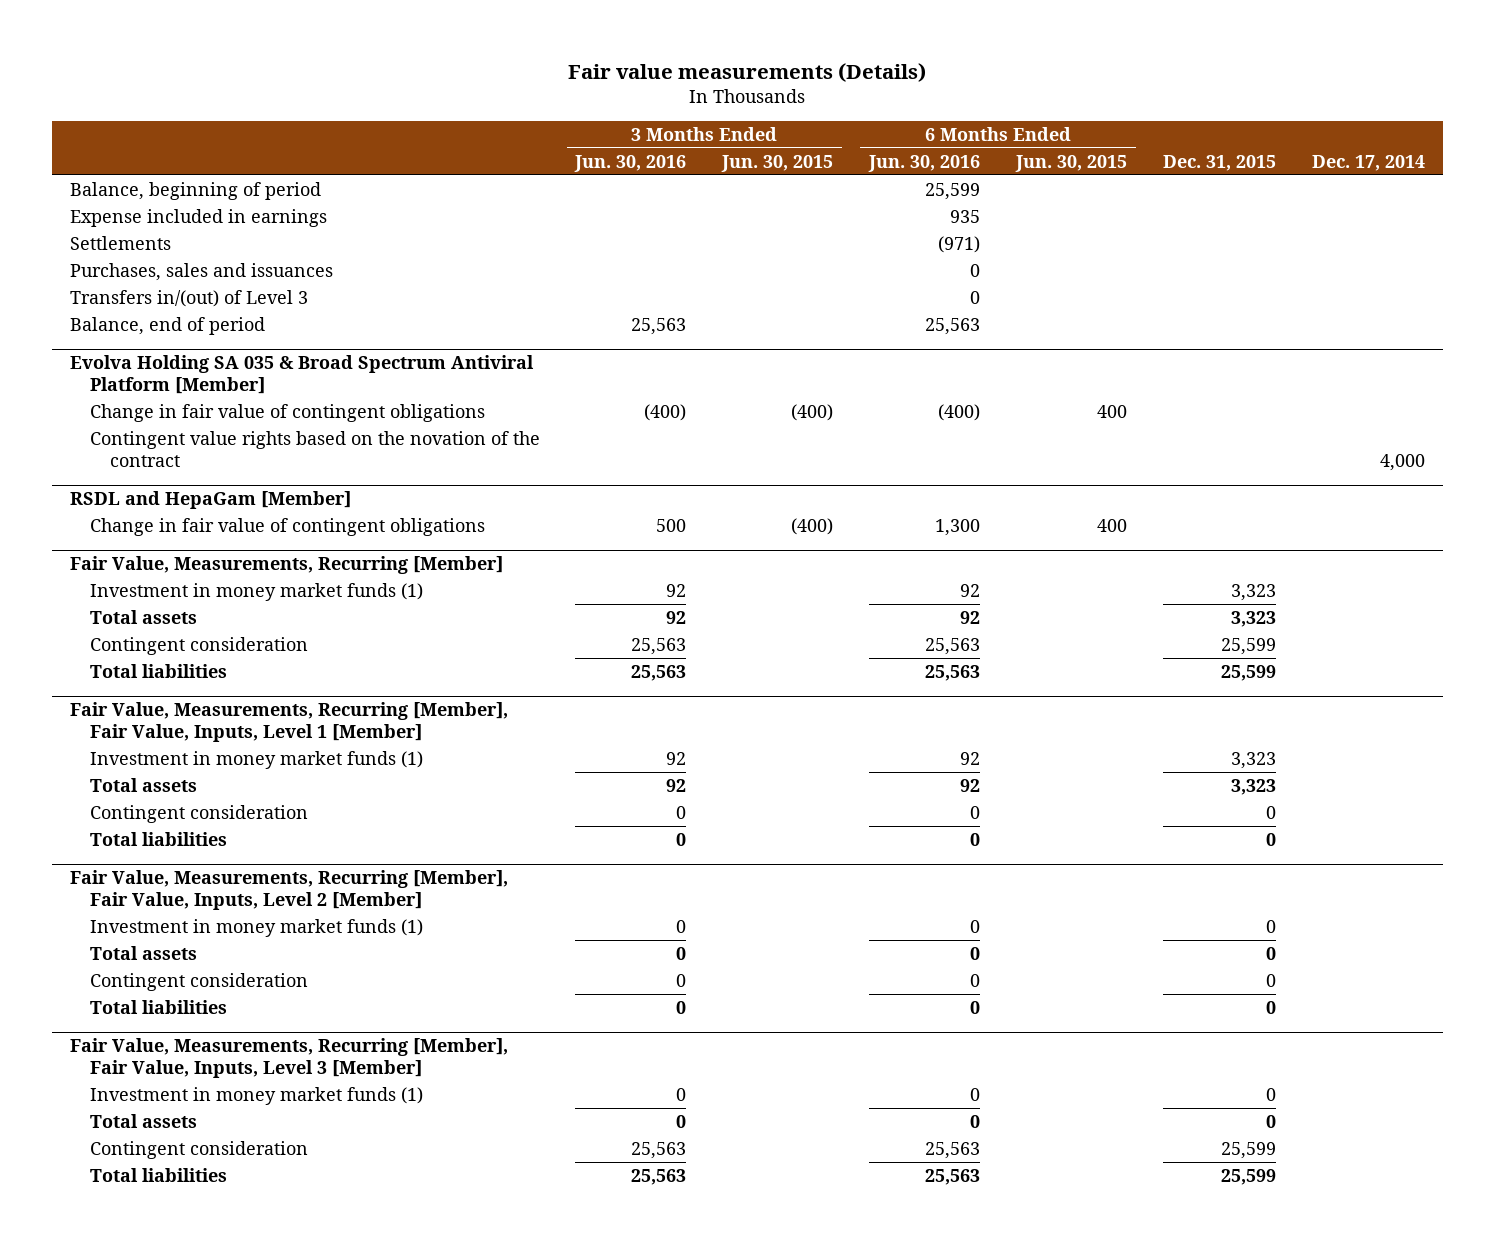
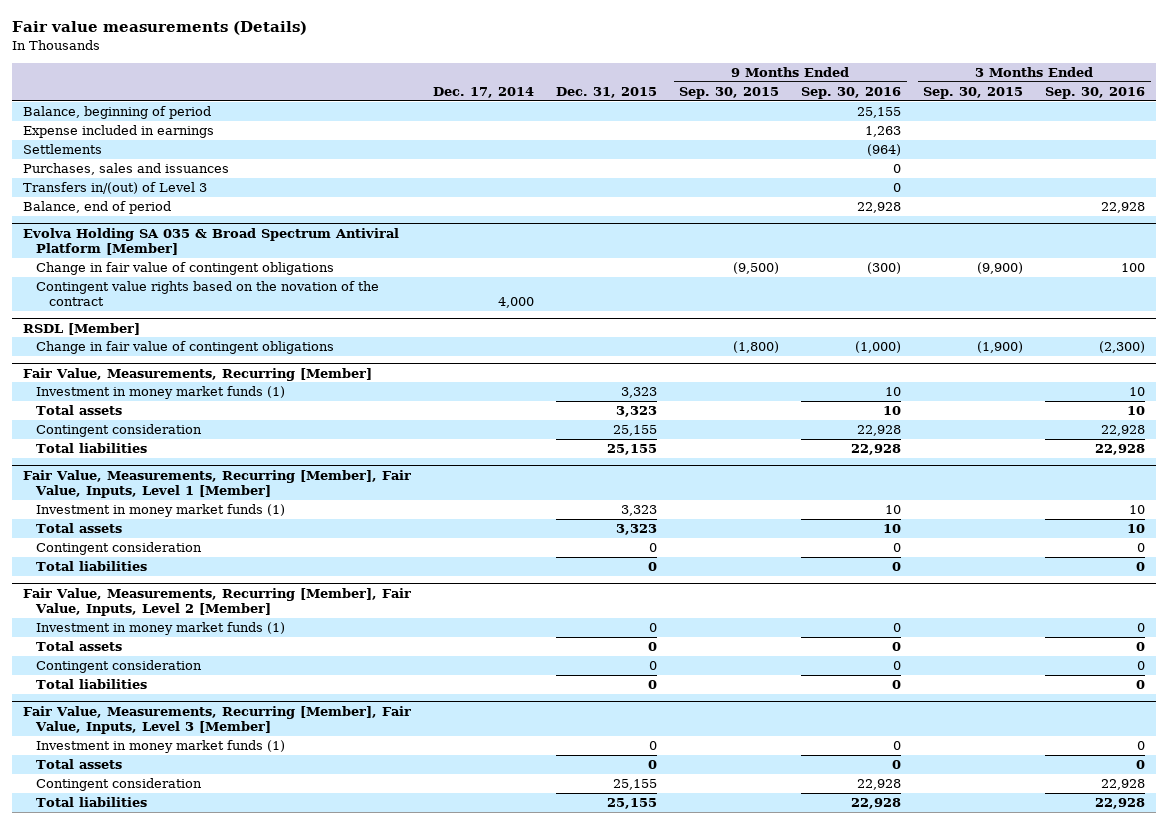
- | 3 Months Ended Jun. 30, 2016 | 3 Months Ended Jun. 30, 2015 | 6 Months Ended Jun. 30, 2016 | 6 Months Ended Jun. 30, 2015 | Dec. 31, 2015 | Dec. 17, 2014
+ | Dec. 17, 2014 | Dec. 31, 2015 | 9 Months Ended Sep. 30, 2015 | 9 Months Ended Sep. 30, 2016 | 3 Months Ended Sep. 30, 2015 | 3 Months Ended Sep. 30, 2016
- RSDL and HepaGam [Member]
+ RSDL [Member]
@ Fair Value, Measurements, Recurring [Member]
- Contingent consideration | 25,563 | | 25,563 | | 25,599 |
- Total liabilities | 25,563 | | 25,563 | | 25,599 |
+ Contingent consideration | | 25,155 | | 22,928 | | 22,928
+ Total liabilities | | 25,155 | | 22,928 | | 22,928
@ Fair Value, Measurements, Recurring [Member], Fair Value, Inputs, Level 3 [Member]
- Contingent consideration | 25,563 | | 25,563 | | 25,599 |
- Total liabilities | 25,563 | | 25,563 | | 25,599 |
+ Contingent consideration | | 25,155 | | 22,928 | | 22,928
+ Total liabilities | | 25,155 | | 22,928 | | 22,928

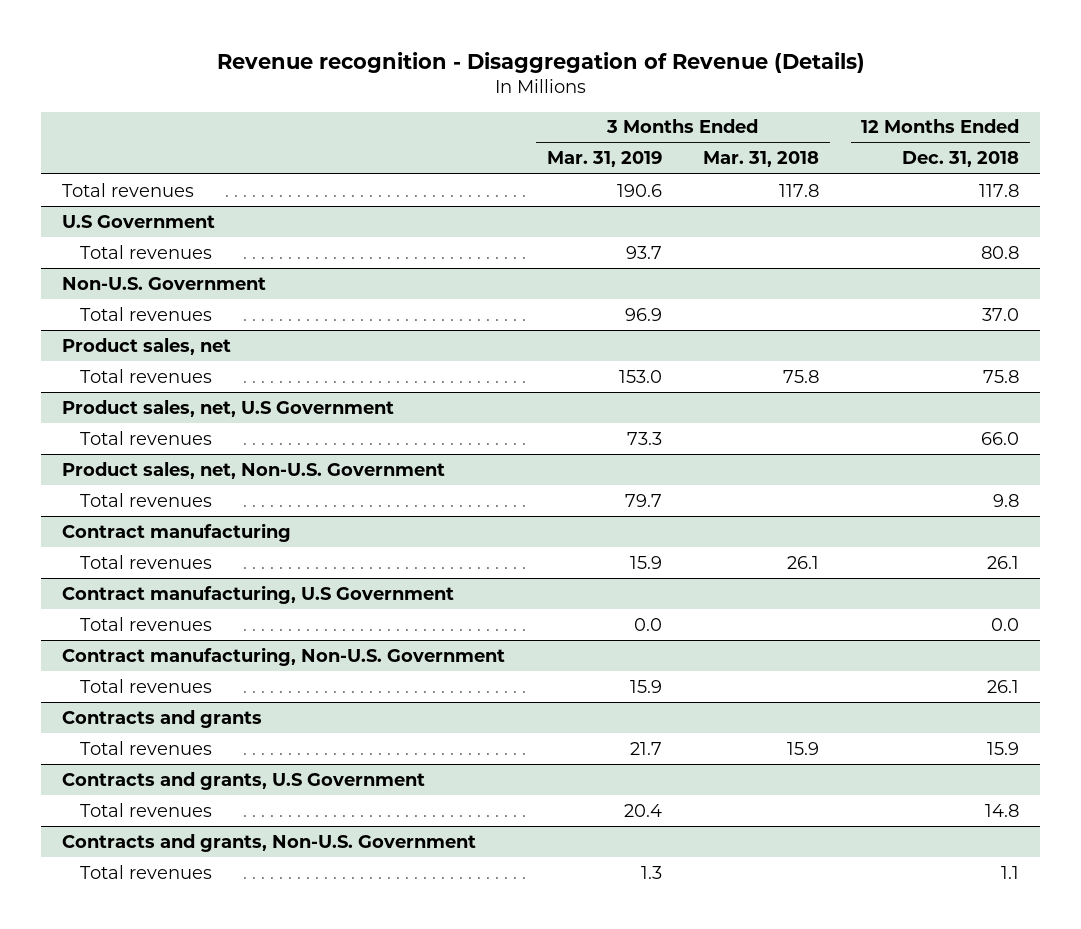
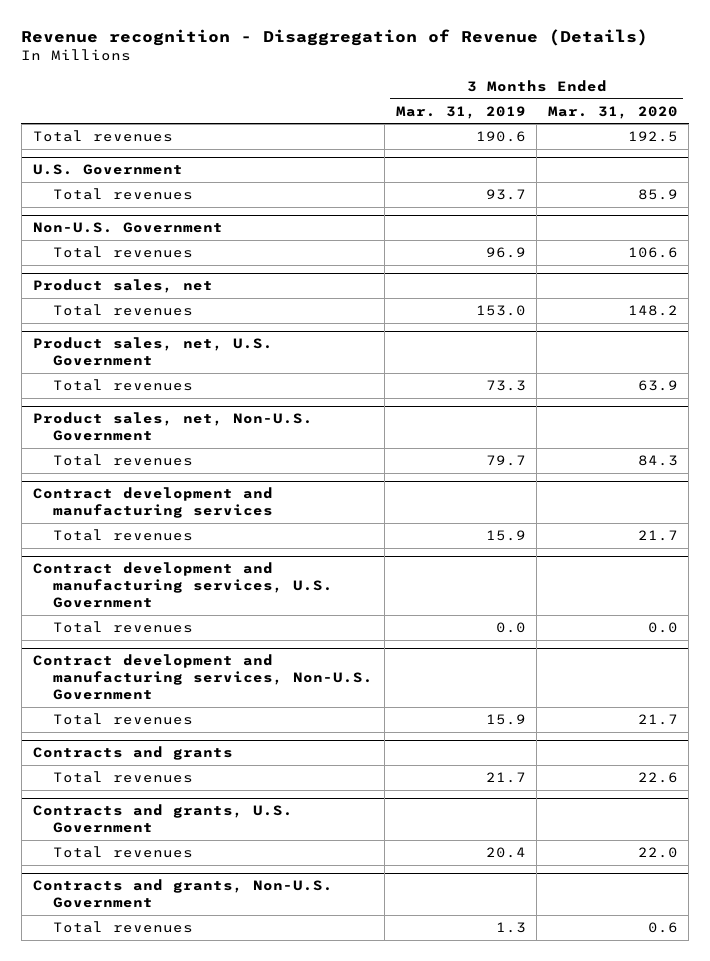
- | 3 Months Ended Mar. 31, 2019 | 3 Months Ended Mar. 31, 2018 | 12 Months Ended Dec. 31, 2018
+ | 3 Months Ended Mar. 31, 2019 | 3 Months Ended Mar. 31, 2020
- U.S Government
+ U.S. Government
- Product sales, net, U.S Government
+ Product sales, net, U.S. Government
- Contract manufacturing
+ Contract development and manufacturing services
- Contract manufacturing, U.S Government
+ Contract development and manufacturing services, U.S. Government
- Contract manufacturing, Non-U.S. Government
+ Contract development and manufacturing services, Non-U.S. Government
- Contracts and grants, U.S Government
+ Contracts and grants, U.S. Government

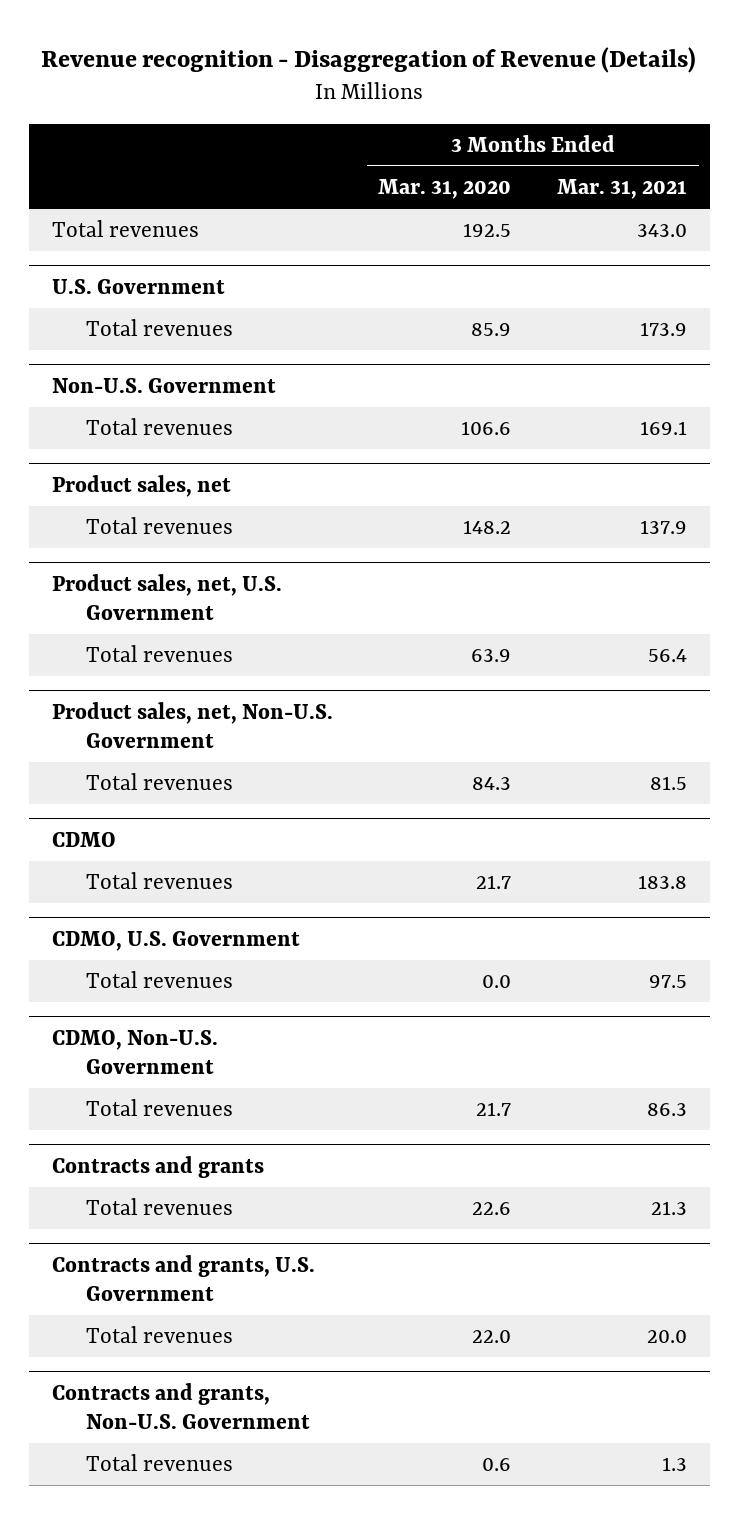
- | 3 Months Ended Mar. 31, 2019 | 3 Months Ended Mar. 31, 2020
+ | 3 Months Ended Mar. 31, 2020 | 3 Months Ended Mar. 31, 2021
- Contract development and manufacturing services
+ CDMO
- Contract development and manufacturing services, U.S. Government
+ CDMO, U.S. Government
- Contract development and manufacturing services, Non-U.S. Government
+ CDMO, Non-U.S. Government

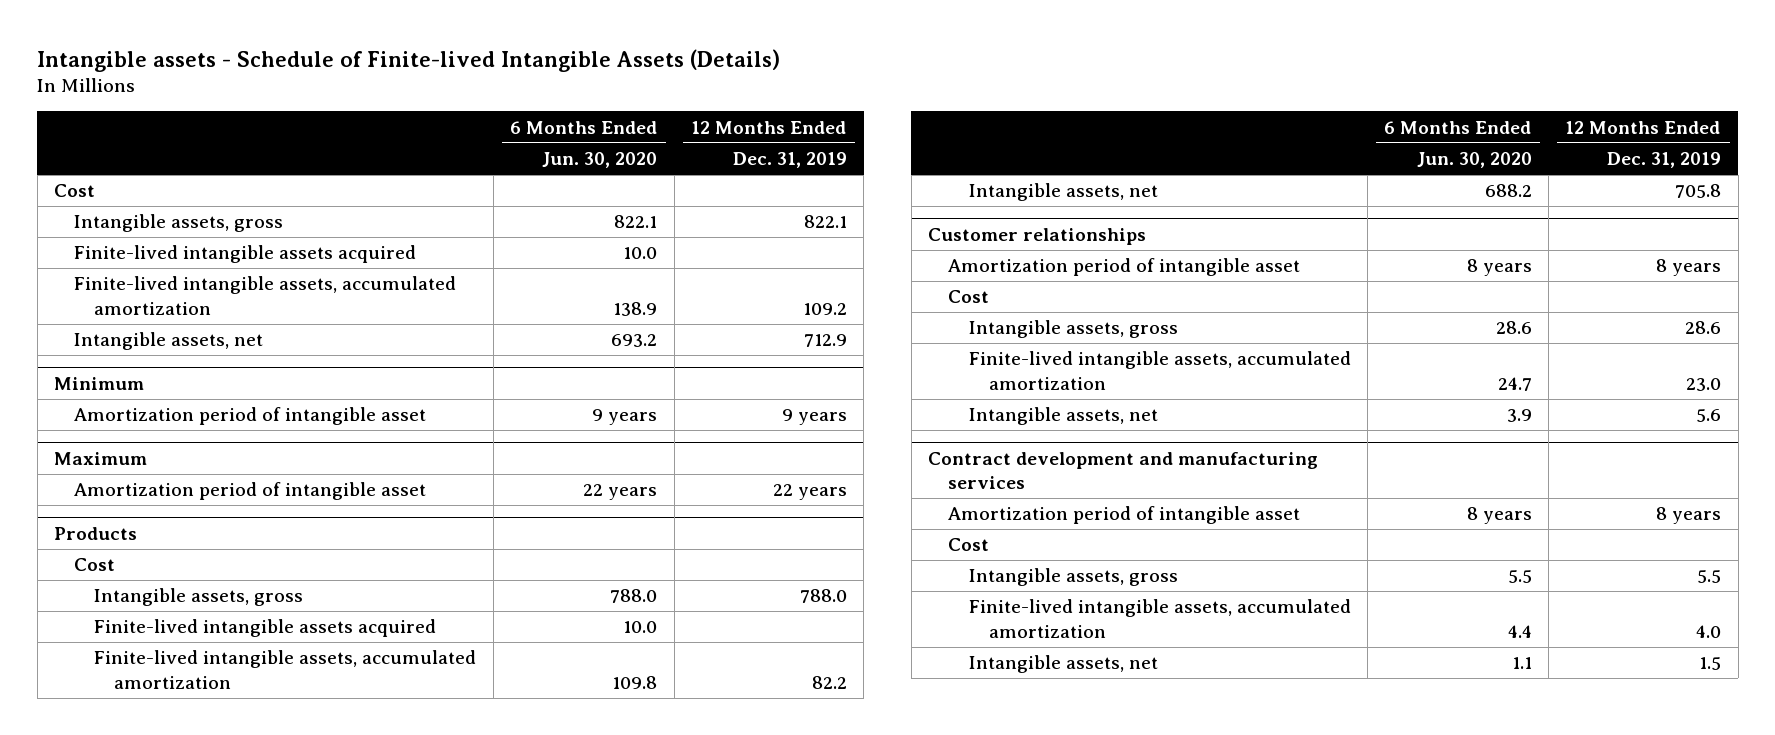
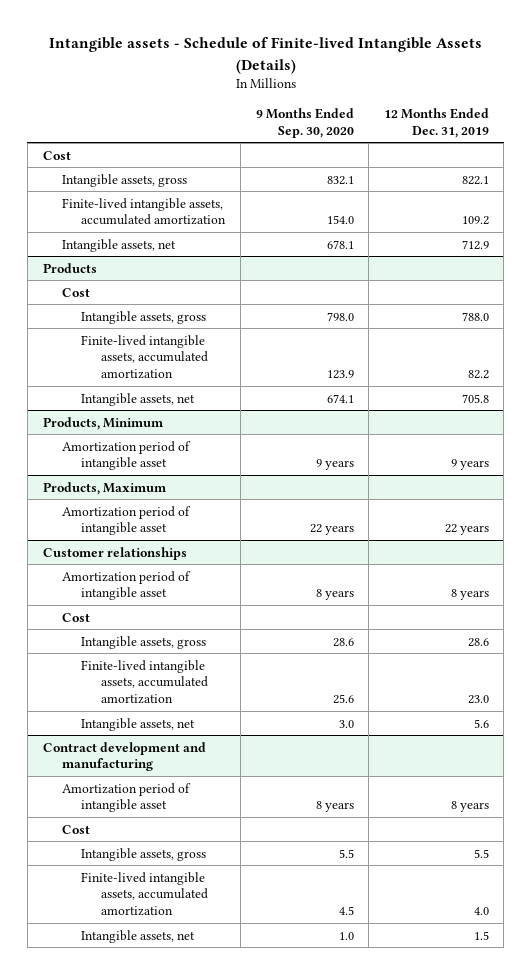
- | 6 Months Ended Jun. 30, 2020 | 12 Months Ended Dec. 31, 2019
+ | 9 Months Ended Sep. 30, 2020 | 12 Months Ended Dec. 31, 2019
- Finite-lived intangible assets acquired | 10.0 |
- Minimum
- Amortization period of intangible asset | 9 years | 9 years
- Maximum
- Amortization period of intangible asset | 22 years | 22 years
@ Products
- Finite-lived intangible assets acquired | 10.0 |
+ Products, Minimum
+ Amortization period of intangible asset | 9 years | 9 years
+ Products, Maximum
+ Amortization period of intangible asset | 22 years | 22 years
- Contract development and manufacturing services
+ Contract development and manufacturing

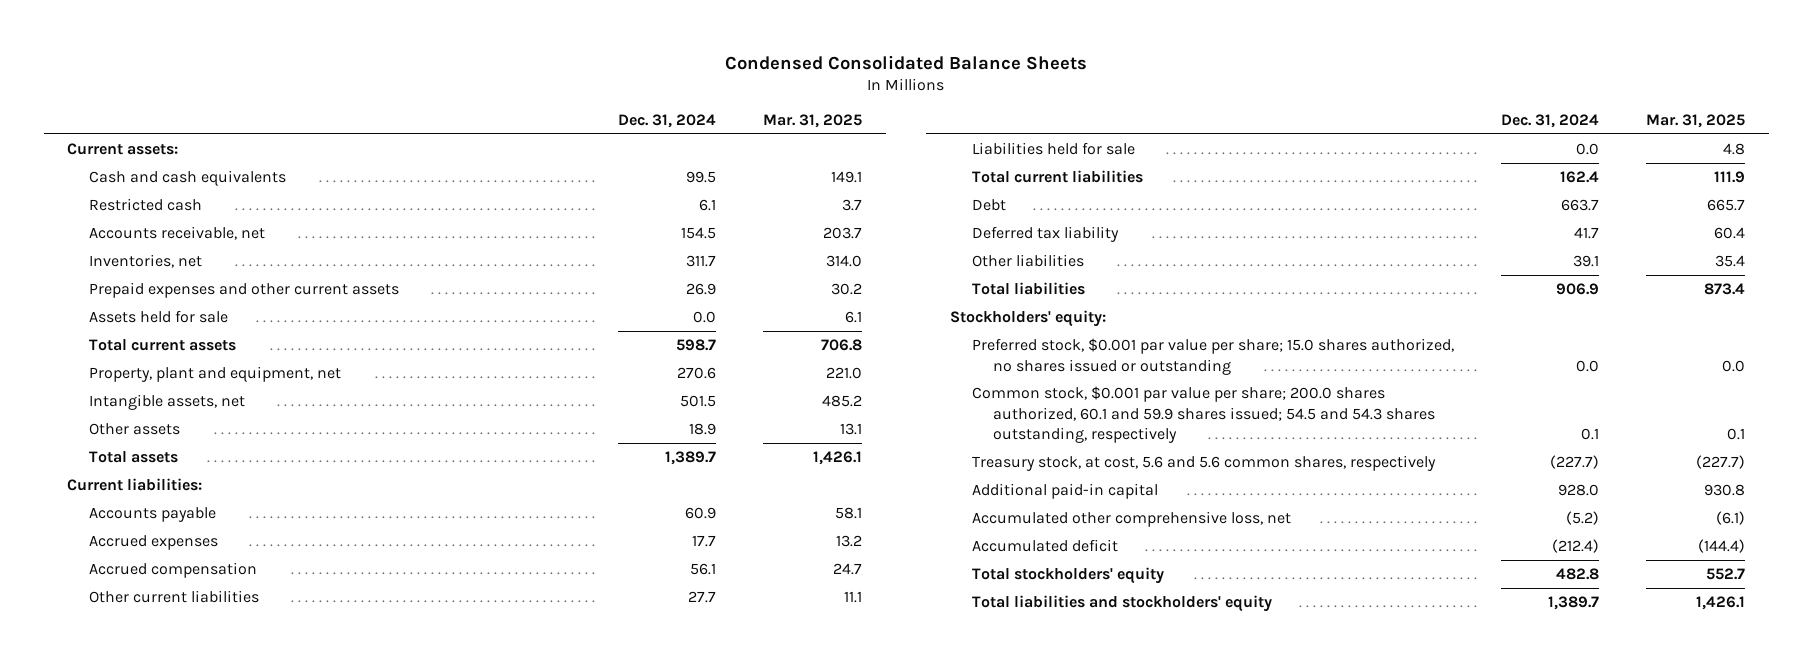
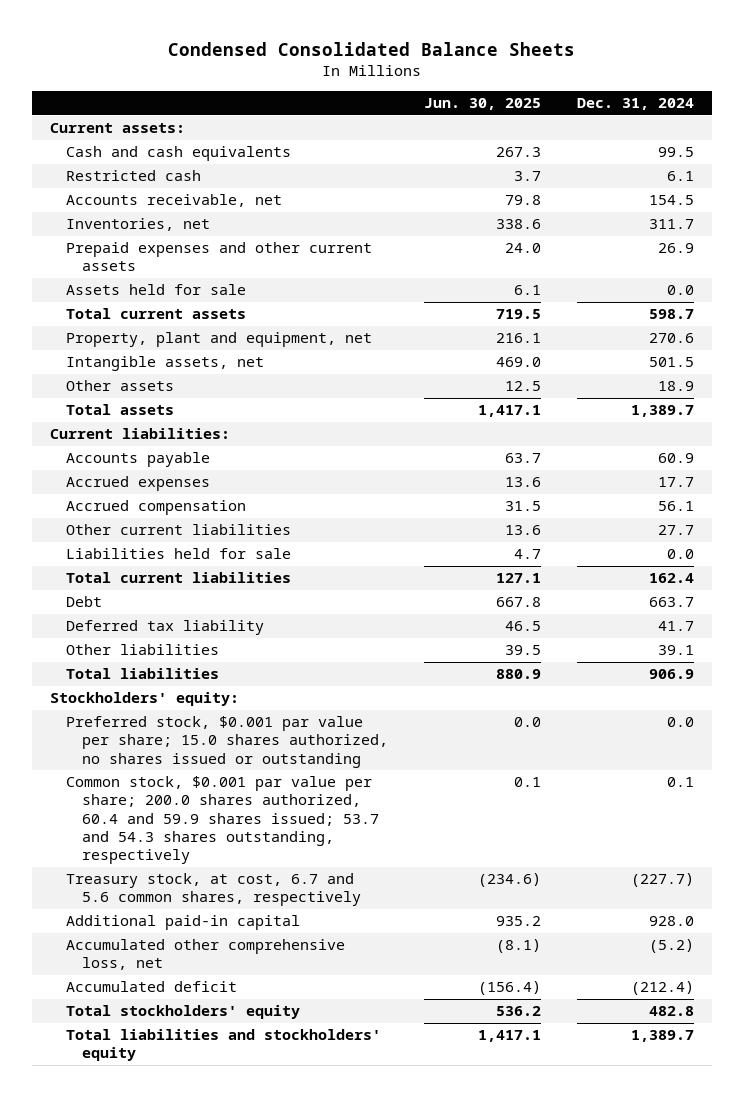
- | Dec. 31, 2024 | Mar. 31, 2025
+ | Jun. 30, 2025 | Dec. 31, 2024
- Common stock, $0.001 par value per share; 200.0 shares authorized, 60.1 and 59.9 shares issued; 54.5 and 54.3 shares outstanding, respectively | 0.1 | 0.1
- Treasury stock, at cost, 5.6 and 5.6 common shares, respectively | (227.7) | (227.7)
+ Common stock, $0.001 par value per share; 200.0 shares authorized, 60.4 and 59.9 shares issued; 53.7 and 54.3 shares outstanding, respectively | 0.1 | 0.1
+ Treasury stock, at cost, 6.7 and 5.6 common shares, respectively | (234.6) | (227.7)

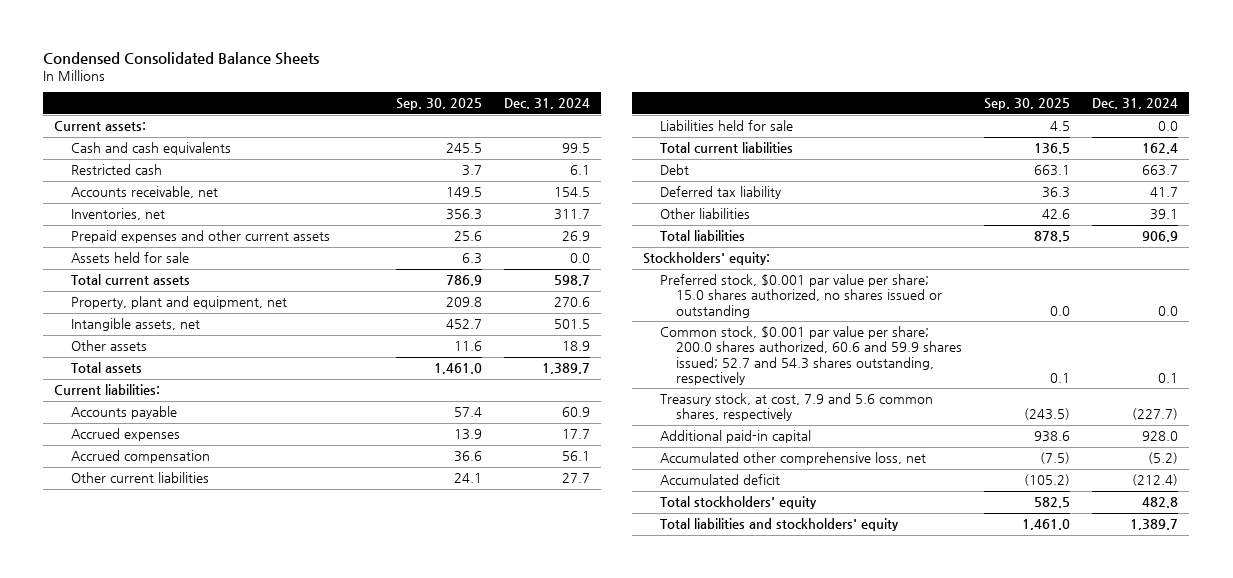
- | Jun. 30, 2025 | Dec. 31, 2024
+ | Sep. 30, 2025 | Dec. 31, 2024
- Common stock, $0.001 par value per share; 200.0 shares authorized, 60.4 and 59.9 shares issued; 53.7 and 54.3 shares outstanding, respectively | 0.1 | 0.1
- Treasury stock, at cost, 6.7 and 5.6 common shares, respectively | (234.6) | (227.7)
+ Common stock, $0.001 par value per share; 200.0 shares authorized, 60.6 and 59.9 shares issued; 52.7 and 54.3 shares outstanding, respectively | 0.1 | 0.1
+ Treasury stock, at cost, 7.9 and 5.6 common shares, respectively | (243.5) | (227.7)

